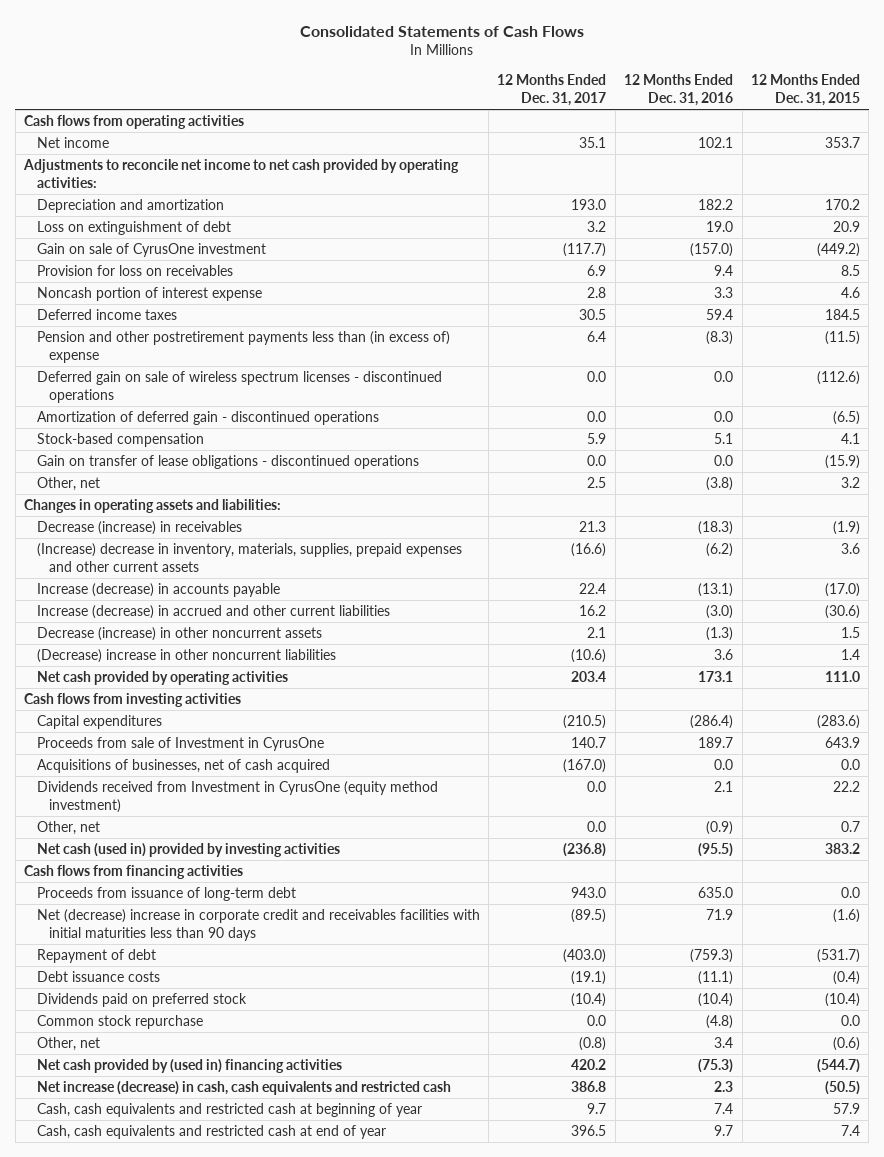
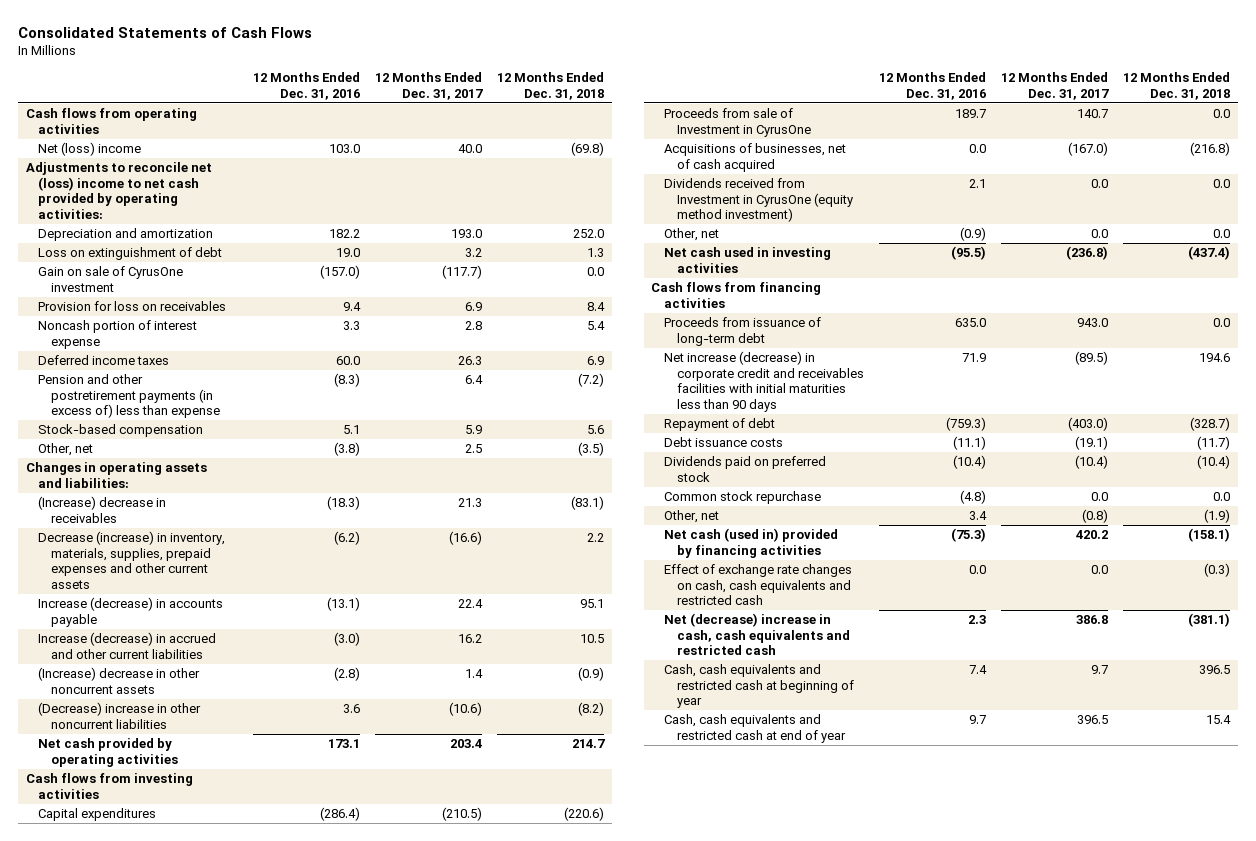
- | 12 Months Ended Dec. 31, 2017 | 12 Months Ended Dec. 31, 2016 | 12 Months Ended Dec. 31, 2015
+ | 12 Months Ended Dec. 31, 2016 | 12 Months Ended Dec. 31, 2017 | 12 Months Ended Dec. 31, 2018
- Net income | 35.1 | 102.1 | 353.7
- Adjustments to reconcile net income to net cash provided by operating activities:
+ Net (loss) income | 103.0 | 40.0 | (69.8)
+ Adjustments to reconcile net (loss) income to net cash provided by operating activities:
- Deferred income taxes | 30.5 | 59.4 | 184.5
- Pension and other postretirement payments less than (in excess of) expense | 6.4 | (8.3) | (11.5)
- Deferred gain on sale of wireless spectrum licenses - discontinued operations | 0.0 | 0.0 | (112.6)
- Amortization of deferred gain - discontinued operations | 0.0 | 0.0 | (6.5)
+ Deferred income taxes | 60.0 | 26.3 | 6.9
+ Pension and other postretirement payments (in excess of) less than expense | (8.3) | 6.4 | (7.2)
- Gain on transfer of lease obligations - discontinued operations | 0.0 | 0.0 | (15.9)
- Decrease (increase) in receivables | 21.3 | (18.3) | (1.9)
- (Increase) decrease in inventory, materials, supplies, prepaid expenses and other current assets | (16.6) | (6.2) | 3.6
+ (Increase) decrease in receivables | (18.3) | 21.3 | (83.1)
+ Decrease (increase) in inventory, materials, supplies, prepaid expenses and other current assets | (6.2) | (16.6) | 2.2
- Decrease (increase) in other noncurrent assets | 2.1 | (1.3) | 1.5
+ (Increase) decrease in other noncurrent assets | (2.8) | 1.4 | (0.9)
- Net cash (used in) provided by investing activities | (236.8) | (95.5) | 383.2
+ Net cash used in investing activities | (95.5) | (236.8) | (437.4)
- Net (decrease) increase in corporate credit and receivables facilities with initial maturities less than 90 days | (89.5) | 71.9 | (1.6)
+ Net increase (decrease) in corporate credit and receivables facilities with initial maturities less than 90 days | 71.9 | (89.5) | 194.6
- Net cash provided by (used in) financing activities | 420.2 | (75.3) | (544.7)
- Net increase (decrease) in cash, cash equivalents and restricted cash | 386.8 | 2.3 | (50.5)
+ Net cash (used in) provided by financing activities | (75.3) | 420.2 | (158.1)
+ Effect of exchange rate changes on cash, cash equivalents and restricted cash | 0.0 | 0.0 | (0.3)
+ Net (decrease) increase in cash, cash equivalents and restricted cash | 2.3 | 386.8 | (381.1)

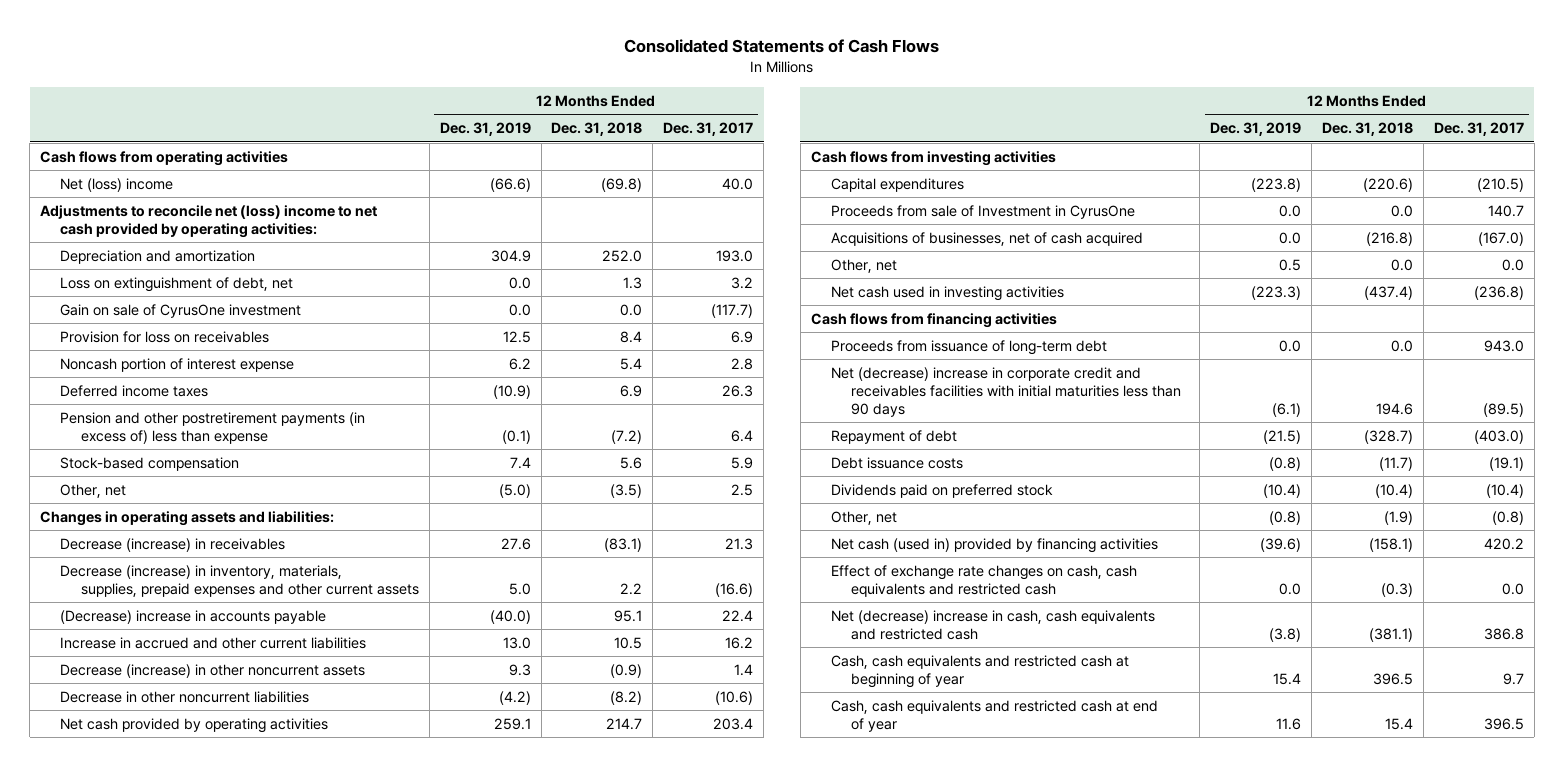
- | 12 Months Ended Dec. 31, 2016 | 12 Months Ended Dec. 31, 2017 | 12 Months Ended Dec. 31, 2018
+ | 12 Months Ended Dec. 31, 2019 | 12 Months Ended Dec. 31, 2018 | 12 Months Ended Dec. 31, 2017
- Loss on extinguishment of debt | 19.0 | 3.2 | 1.3
+ Loss on extinguishment of debt, net | 0.0 | 1.3 | 3.2
- (Increase) decrease in receivables | (18.3) | 21.3 | (83.1)
+ Decrease (increase) in receivables | 27.6 | (83.1) | 21.3
- Increase (decrease) in accounts payable | (13.1) | 22.4 | 95.1
- Increase (decrease) in accrued and other current liabilities | (3.0) | 16.2 | 10.5
- (Increase) decrease in other noncurrent assets | (2.8) | 1.4 | (0.9)
- (Decrease) increase in other noncurrent liabilities | 3.6 | (10.6) | (8.2)
+ (Decrease) increase in accounts payable | (40.0) | 95.1 | 22.4
+ Increase in accrued and other current liabilities | 13.0 | 10.5 | 16.2
+ Decrease (increase) in other noncurrent assets | 9.3 | (0.9) | 1.4
+ Decrease in other noncurrent liabilities | (4.2) | (8.2) | (10.6)
- Dividends received from Investment in CyrusOne (equity method investment) | 2.1 | 0.0 | 0.0
- Net increase (decrease) in corporate credit and receivables facilities with initial maturities less than 90 days | 71.9 | (89.5) | 194.6
+ Net (decrease) increase in corporate credit and receivables facilities with initial maturities less than 90 days | (6.1) | 194.6 | (89.5)
- Common stock repurchase | (4.8) | 0.0 | 0.0

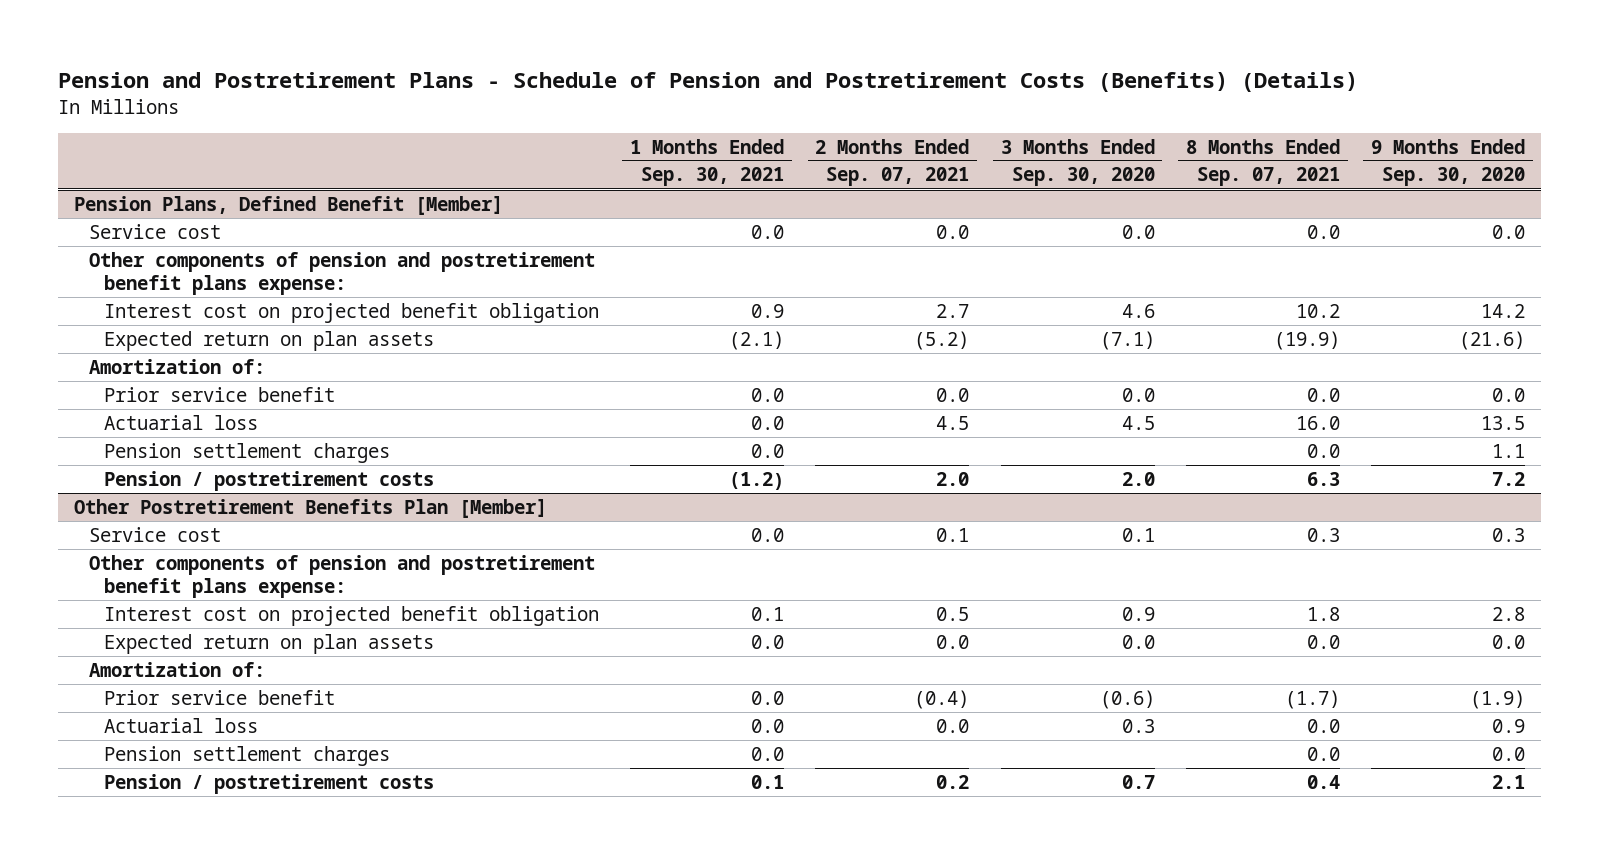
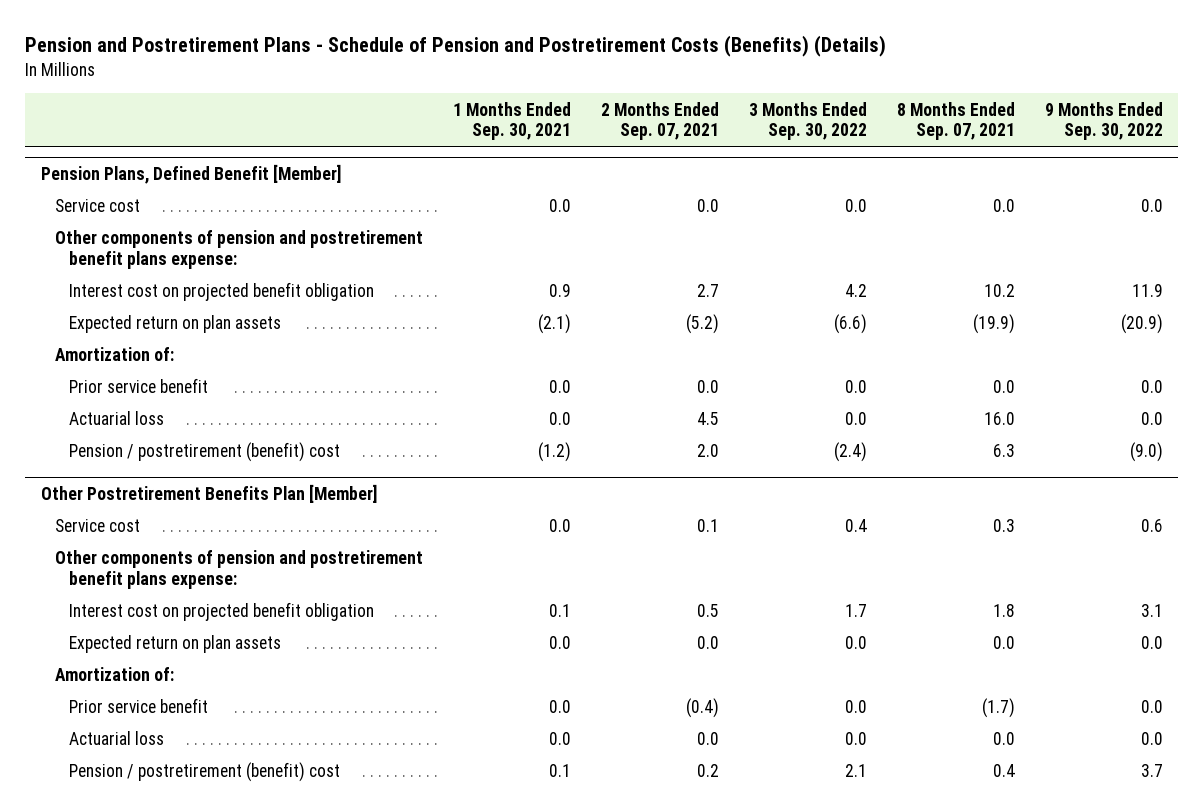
- | 1 Months Ended Sep. 30, 2021 | 2 Months Ended Sep. 07, 2021 | 3 Months Ended Sep. 30, 2020 | 8 Months Ended Sep. 07, 2021 | 9 Months Ended Sep. 30, 2020
+ | 1 Months Ended Sep. 30, 2021 | 2 Months Ended Sep. 07, 2021 | 3 Months Ended Sep. 30, 2022 | 8 Months Ended Sep. 07, 2021 | 9 Months Ended Sep. 30, 2022
@ Pension Plans, Defined Benefit [Member]
- Pension settlement charges | 0.0 | | | 0.0 | 1.1
- Pension / postretirement costs | (1.2) | 2.0 | 2.0 | 6.3 | 7.2
+ Pension / postretirement (benefit) cost | (1.2) | 2.0 | (2.4) | 6.3 | (9.0)
@ Other Postretirement Benefits Plan [Member]
- Pension settlement charges | 0.0 | | | 0.0 | 0.0
- Pension / postretirement costs | 0.1 | 0.2 | 0.7 | 0.4 | 2.1
+ Pension / postretirement (benefit) cost | 0.1 | 0.2 | 2.1 | 0.4 | 3.7

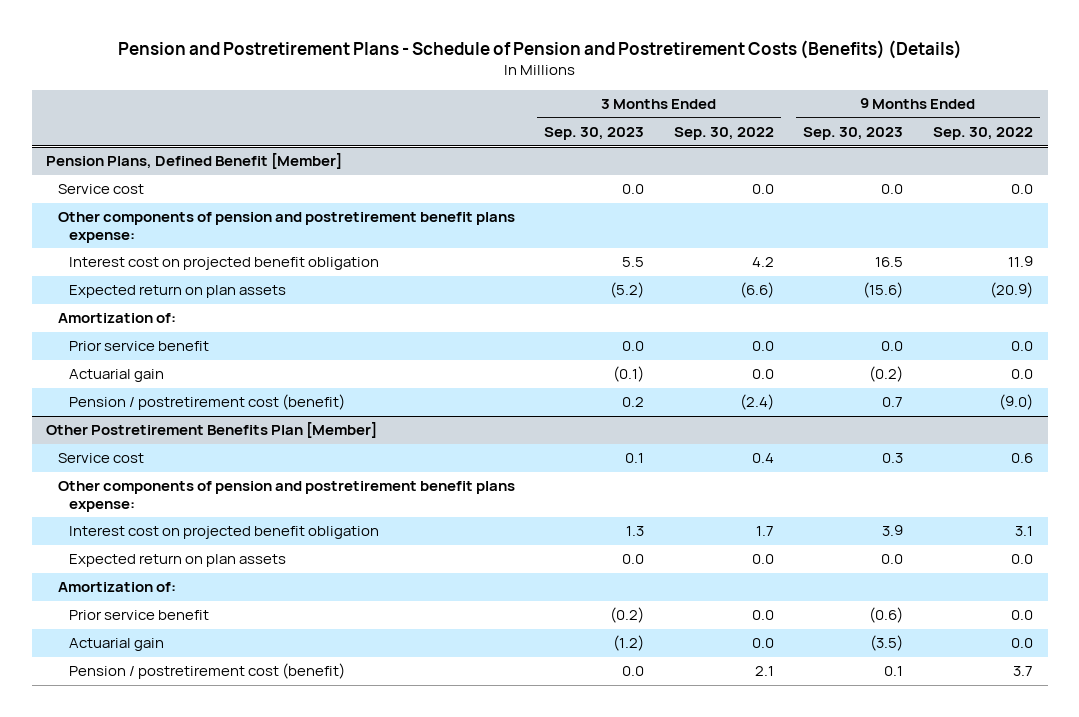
- | 1 Months Ended Sep. 30, 2021 | 2 Months Ended Sep. 07, 2021 | 3 Months Ended Sep. 30, 2022 | 8 Months Ended Sep. 07, 2021 | 9 Months Ended Sep. 30, 2022
+ | 3 Months Ended Sep. 30, 2023 | 3 Months Ended Sep. 30, 2022 | 9 Months Ended Sep. 30, 2023 | 9 Months Ended Sep. 30, 2022
@ Pension Plans, Defined Benefit [Member]
- Actuarial loss | 0.0 | 4.5 | 0.0 | 16.0 | 0.0
- Pension / postretirement (benefit) cost | (1.2) | 2.0 | (2.4) | 6.3 | (9.0)
+ Actuarial gain | (0.1) | 0.0 | (0.2) | 0.0
+ Pension / postretirement cost (benefit) | 0.2 | (2.4) | 0.7 | (9.0)
@ Other Postretirement Benefits Plan [Member]
- Actuarial loss | 0.0 | 0.0 | 0.0 | 0.0 | 0.0
- Pension / postretirement (benefit) cost | 0.1 | 0.2 | 2.1 | 0.4 | 3.7
+ Actuarial gain | (1.2) | 0.0 | (3.5) | 0.0
+ Pension / postretirement cost (benefit) | 0.0 | 2.1 | 0.1 | 3.7

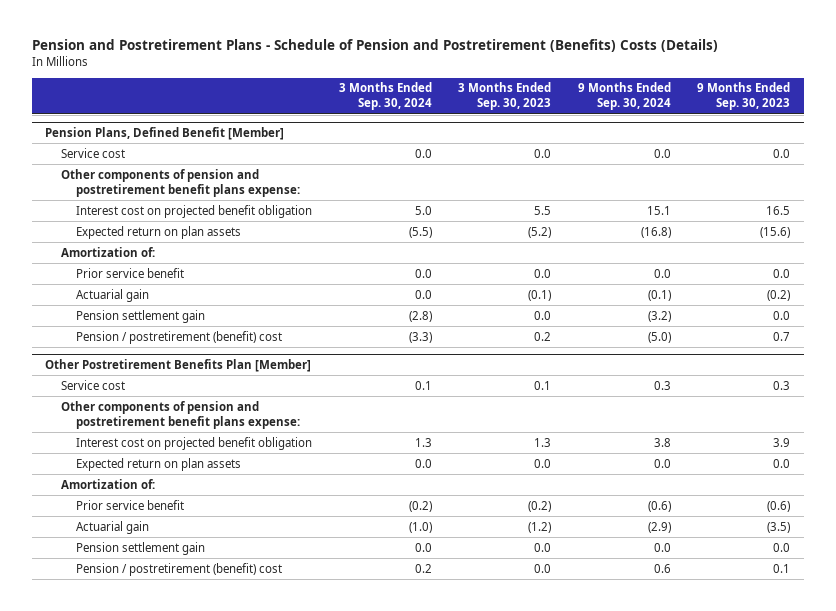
- Pension and Postretirement Plans - Schedule of Pension and Postretirement Costs (Benefits) (Details)
+ Pension and Postretirement Plans - Schedule of Pension and Postretirement (Benefits) Costs (Details)
- | 3 Months Ended Sep. 30, 2023 | 3 Months Ended Sep. 30, 2022 | 9 Months Ended Sep. 30, 2023 | 9 Months Ended Sep. 30, 2022
+ | 3 Months Ended Sep. 30, 2024 | 3 Months Ended Sep. 30, 2023 | 9 Months Ended Sep. 30, 2024 | 9 Months Ended Sep. 30, 2023
@ Pension Plans, Defined Benefit [Member]
- Pension / postretirement cost (benefit) | 0.2 | (2.4) | 0.7 | (9.0)
+ Pension settlement gain | (2.8) | 0.0 | (3.2) | 0.0
+ Pension / postretirement (benefit) cost | (3.3) | 0.2 | (5.0) | 0.7
@ Other Postretirement Benefits Plan [Member]
- Pension / postretirement cost (benefit) | 0.0 | 2.1 | 0.1 | 3.7
+ Pension settlement gain | 0.0 | 0.0 | 0.0 | 0.0
+ Pension / postretirement (benefit) cost | 0.2 | 0.0 | 0.6 | 0.1

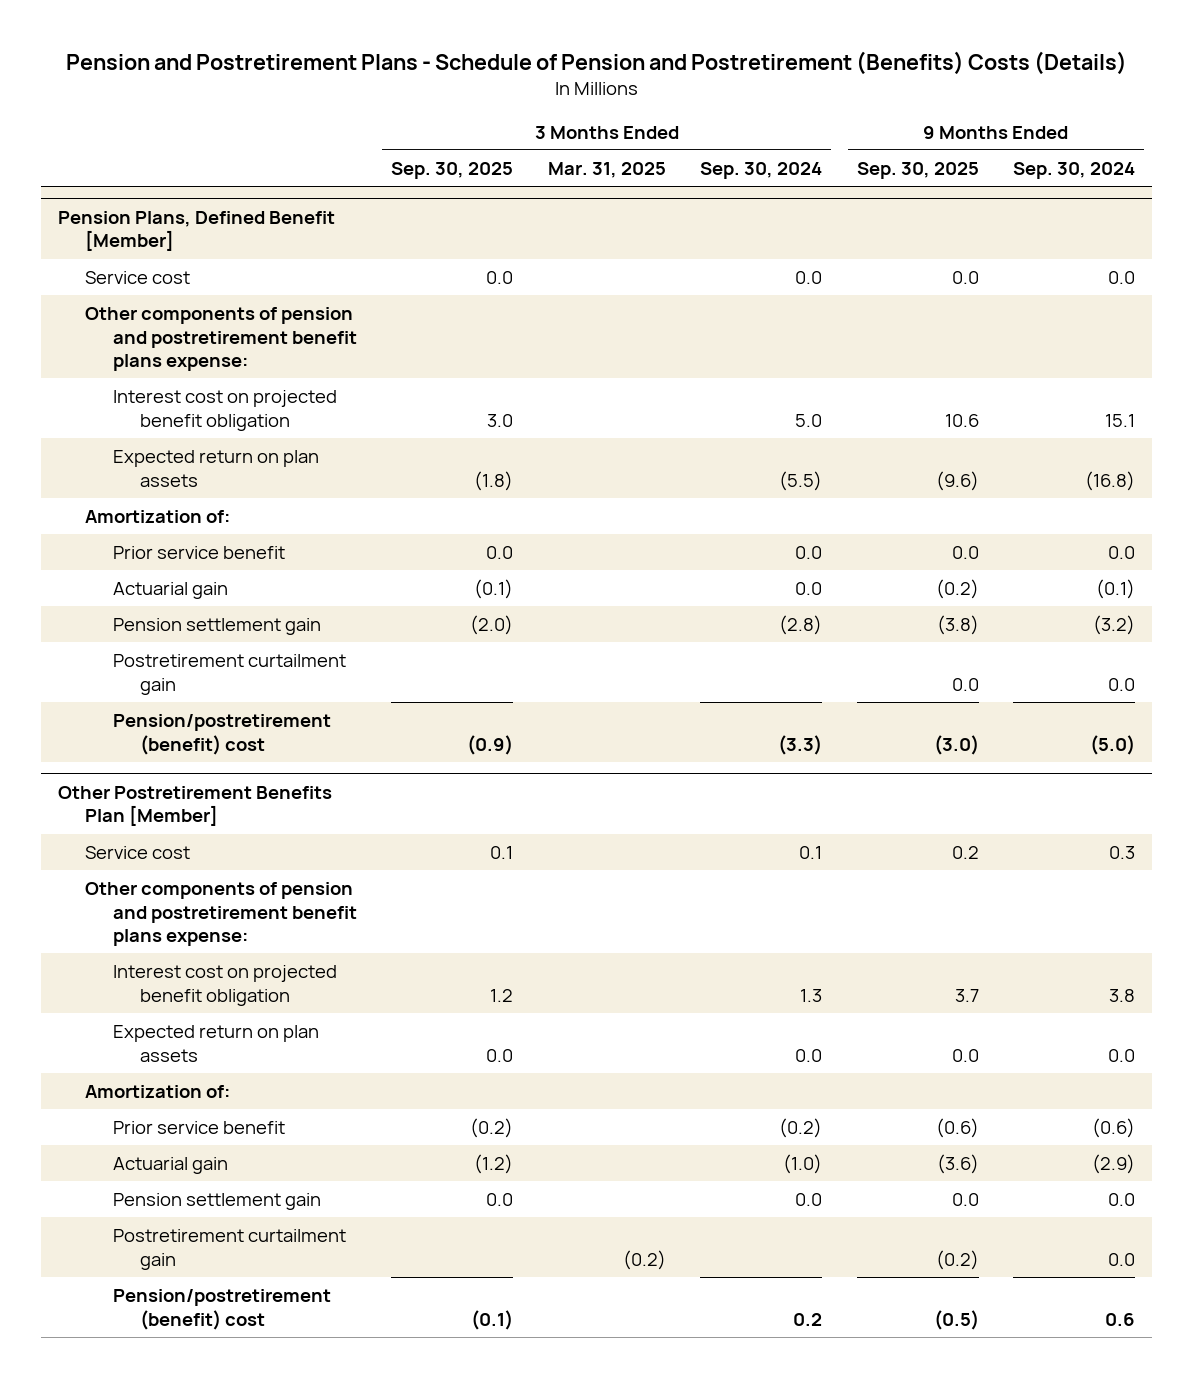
- | 3 Months Ended Sep. 30, 2024 | 3 Months Ended Sep. 30, 2023 | 9 Months Ended Sep. 30, 2024 | 9 Months Ended Sep. 30, 2023
+ | 3 Months Ended Sep. 30, 2025 | 3 Months Ended Mar. 31, 2025 | 3 Months Ended Sep. 30, 2024 | 9 Months Ended Sep. 30, 2025 | 9 Months Ended Sep. 30, 2024
@ Pension Plans, Defined Benefit [Member]
- Pension / postretirement (benefit) cost | (3.3) | 0.2 | (5.0) | 0.7
+ Postretirement curtailment gain | | | | 0.0 | 0.0
+ Pension/postretirement (benefit) cost | (0.9) | | (3.3) | (3.0) | (5.0)
@ Other Postretirement Benefits Plan [Member]
- Pension / postretirement (benefit) cost | 0.2 | 0.0 | 0.6 | 0.1
+ Postretirement curtailment gain | | (0.2) | | (0.2) | 0.0
+ Pension/postretirement (benefit) cost | (0.1) | | 0.2 | (0.5) | 0.6

